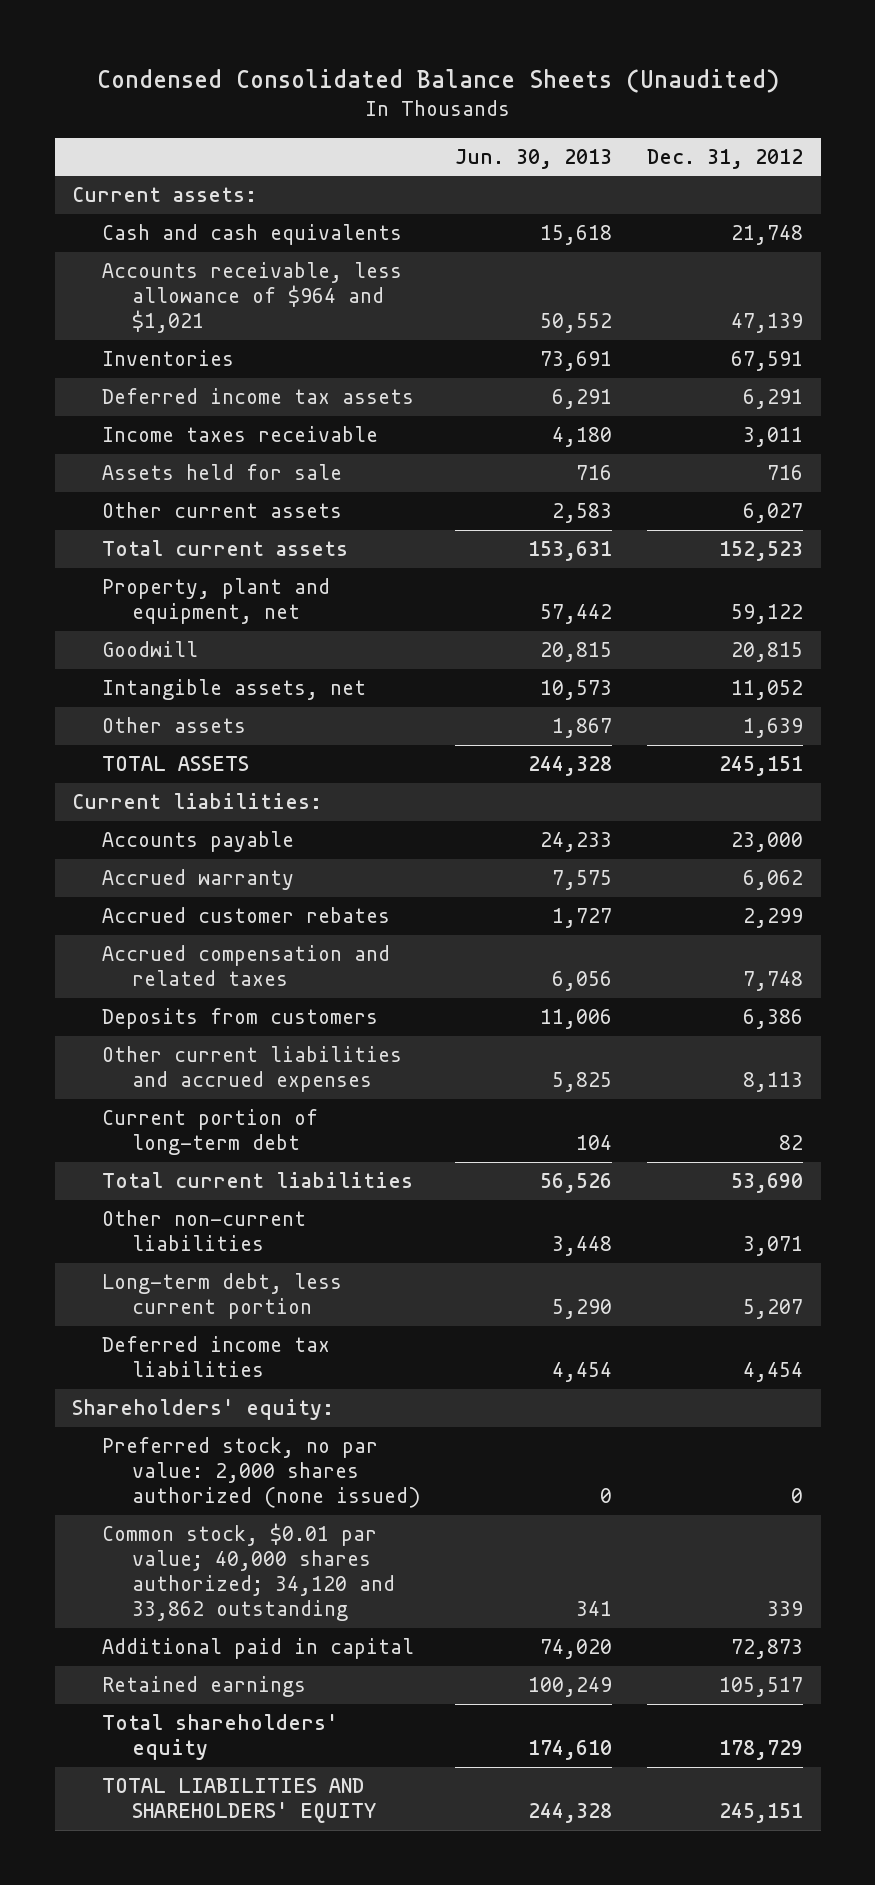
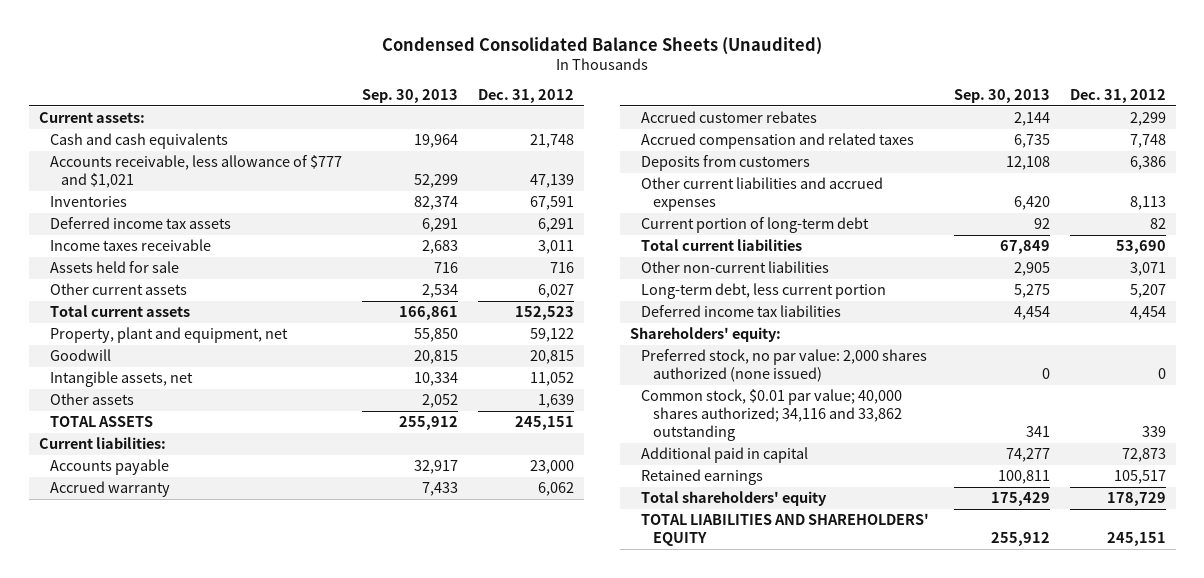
- | Jun. 30, 2013 | Dec. 31, 2012
+ | Sep. 30, 2013 | Dec. 31, 2012
- Accounts receivable, less allowance of $964 and $1,021 | 50,552 | 47,139
+ Accounts receivable, less allowance of $777 and $1,021 | 52,299 | 47,139
- Common stock, $0.01 par value; 40,000 shares authorized; 34,120 and 33,862 outstanding | 341 | 339
+ Common stock, $0.01 par value; 40,000 shares authorized; 34,116 and 33,862 outstanding | 341 | 339

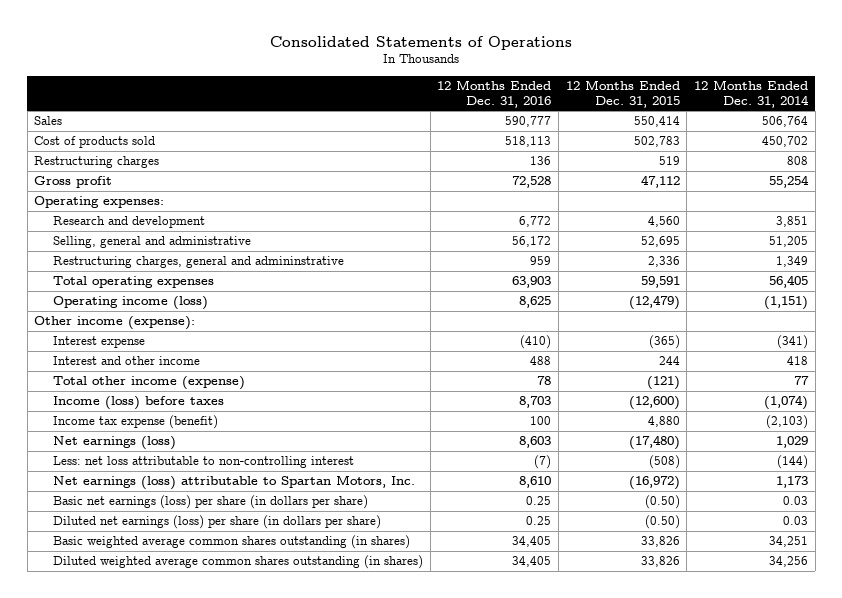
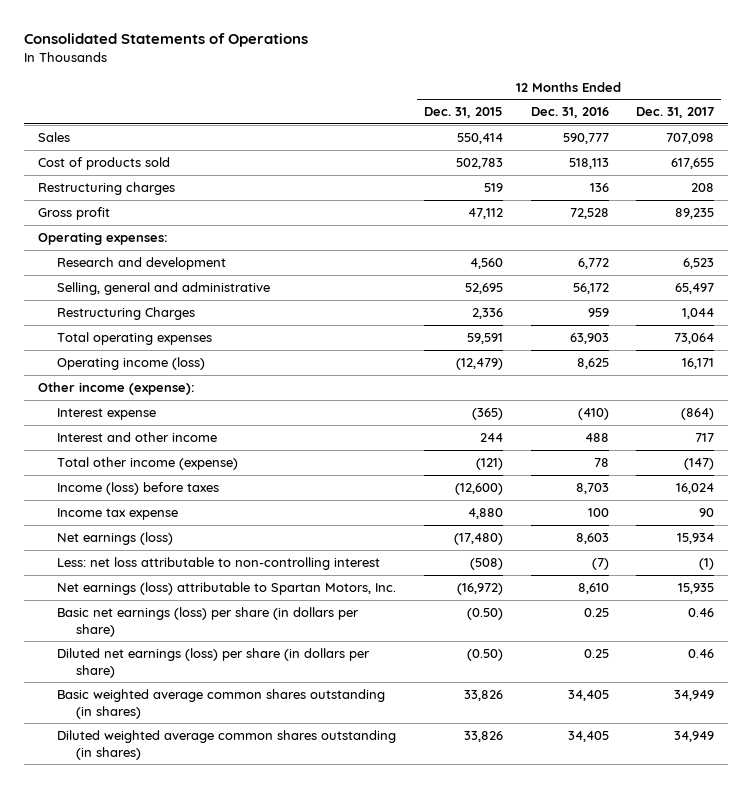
- | 12 Months Ended Dec. 31, 2016 | 12 Months Ended Dec. 31, 2015 | 12 Months Ended Dec. 31, 2014
+ | 12 Months Ended Dec. 31, 2015 | 12 Months Ended Dec. 31, 2016 | 12 Months Ended Dec. 31, 2017
- Restructuring charges, general and admininstrative | 959 | 2,336 | 1,349
+ Restructuring Charges | 2,336 | 959 | 1,044
- Income tax expense (benefit) | 100 | 4,880 | (2,103)
+ Income tax expense | 4,880 | 100 | 90

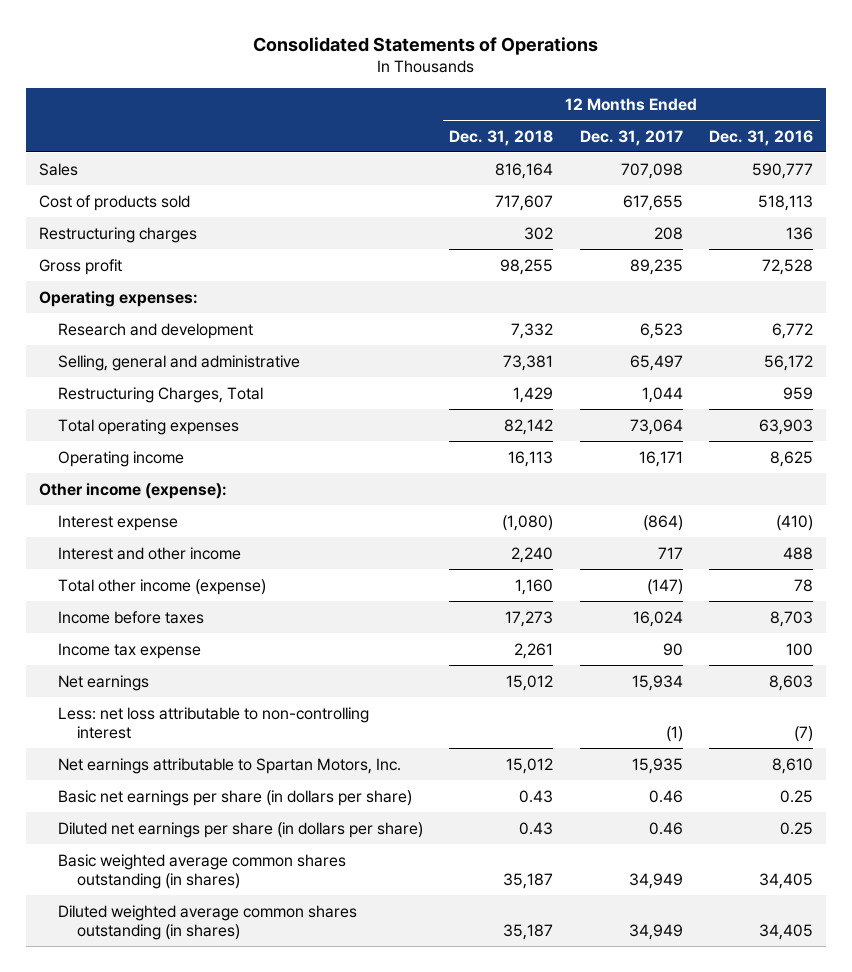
- | 12 Months Ended Dec. 31, 2015 | 12 Months Ended Dec. 31, 2016 | 12 Months Ended Dec. 31, 2017
+ | 12 Months Ended Dec. 31, 2018 | 12 Months Ended Dec. 31, 2017 | 12 Months Ended Dec. 31, 2016
- Restructuring Charges | 2,336 | 959 | 1,044
+ Restructuring Charges, Total | 1,429 | 1,044 | 959
- Operating income (loss) | (12,479) | 8,625 | 16,171
+ Operating income | 16,113 | 16,171 | 8,625
- Income (loss) before taxes | (12,600) | 8,703 | 16,024
+ Income before taxes | 17,273 | 16,024 | 8,703
- Net earnings (loss) | (17,480) | 8,603 | 15,934
+ Net earnings | 15,012 | 15,934 | 8,603
- Net earnings (loss) attributable to Spartan Motors, Inc. | (16,972) | 8,610 | 15,935
- Basic net earnings (loss) per share (in dollars per share) | (0.50) | 0.25 | 0.46
- Diluted net earnings (loss) per share (in dollars per share) | (0.50) | 0.25 | 0.46
+ Net earnings attributable to Spartan Motors, Inc. | 15,012 | 15,935 | 8,610
+ Basic net earnings per share (in dollars per share) | 0.43 | 0.46 | 0.25
+ Diluted net earnings per share (in dollars per share) | 0.43 | 0.46 | 0.25

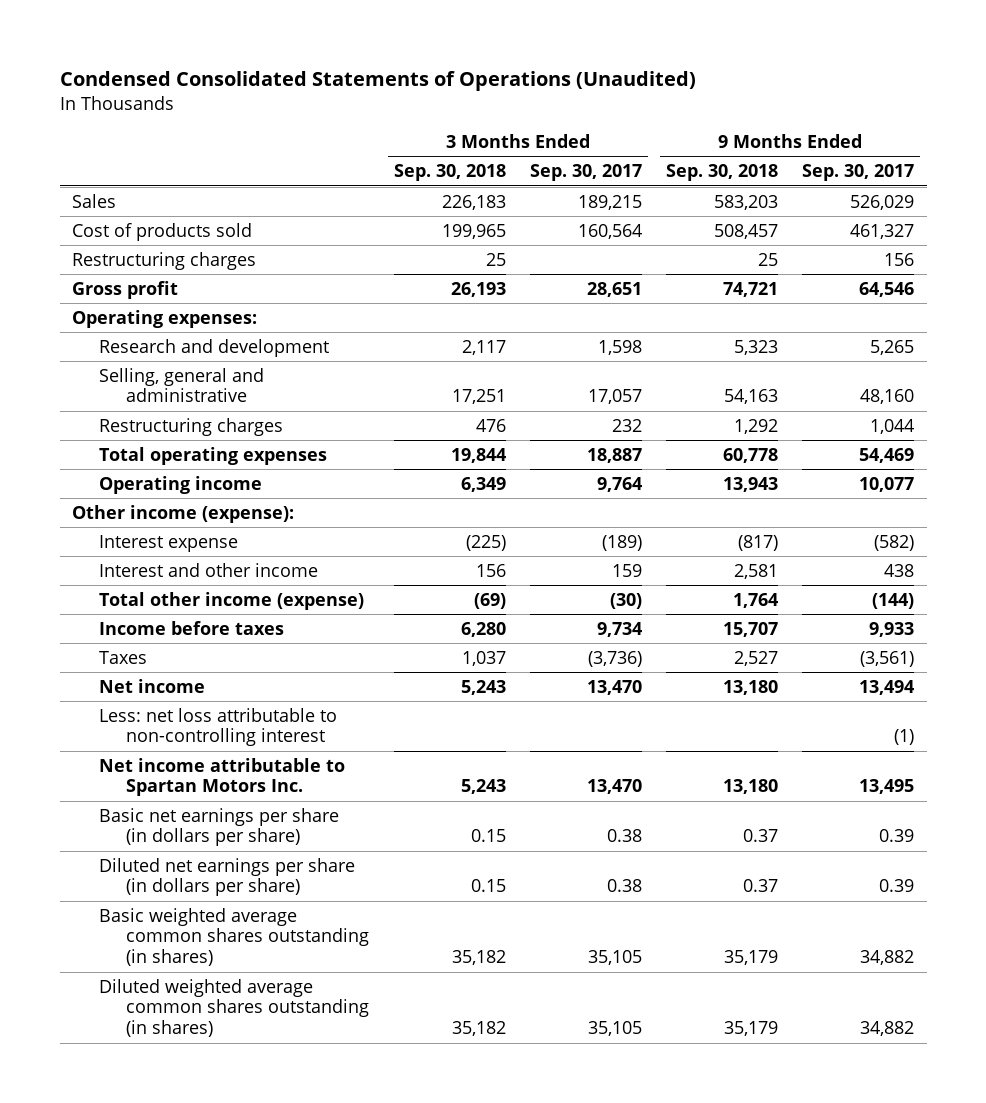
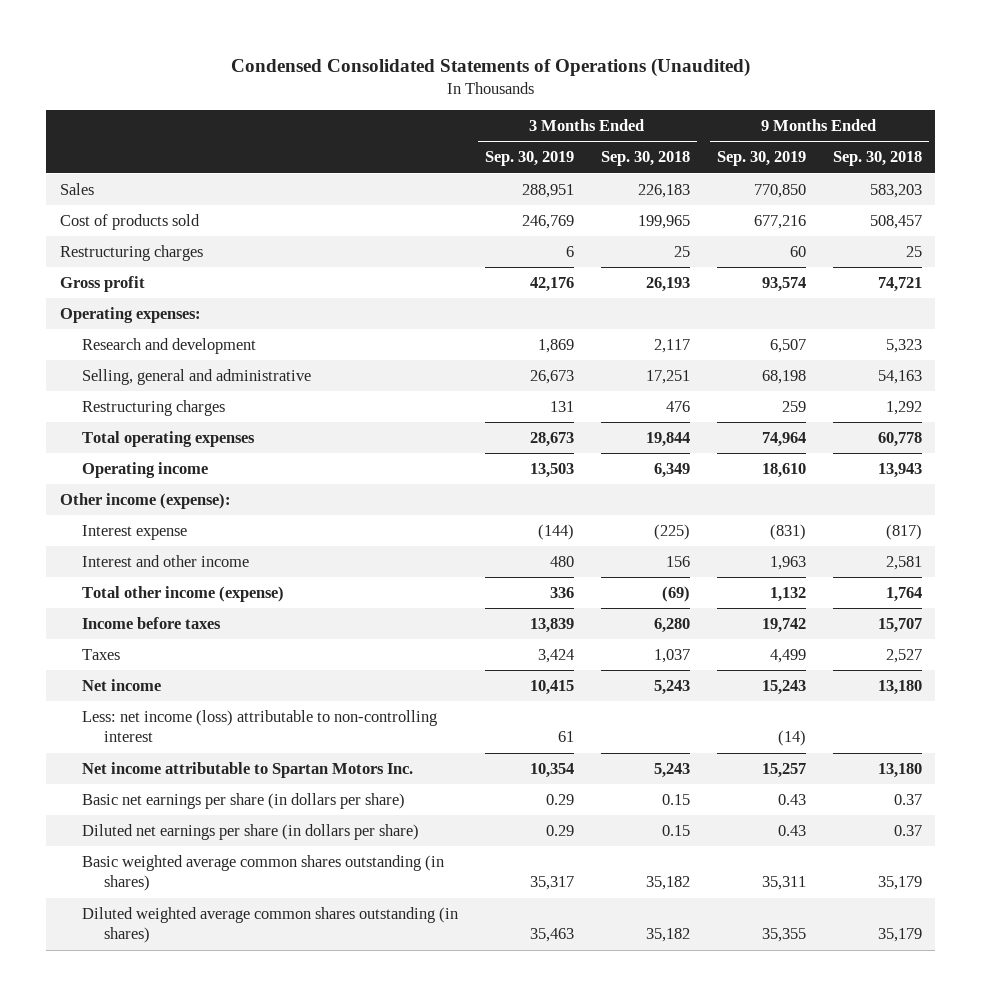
- | 3 Months Ended Sep. 30, 2018 | 3 Months Ended Sep. 30, 2017 | 9 Months Ended Sep. 30, 2018 | 9 Months Ended Sep. 30, 2017
+ | 3 Months Ended Sep. 30, 2019 | 3 Months Ended Sep. 30, 2018 | 9 Months Ended Sep. 30, 2019 | 9 Months Ended Sep. 30, 2018
- Less: net loss attributable to non-controlling interest | | | | (1)
+ Less: net income (loss) attributable to non-controlling interest | 61 | | (14) |

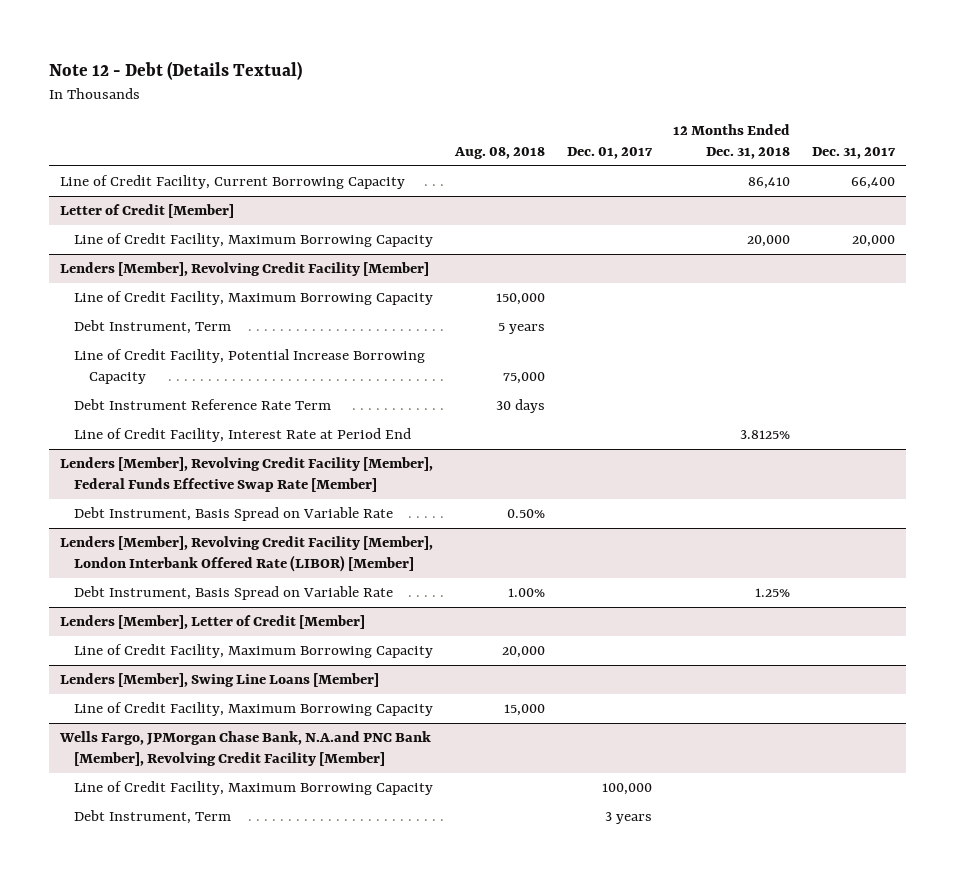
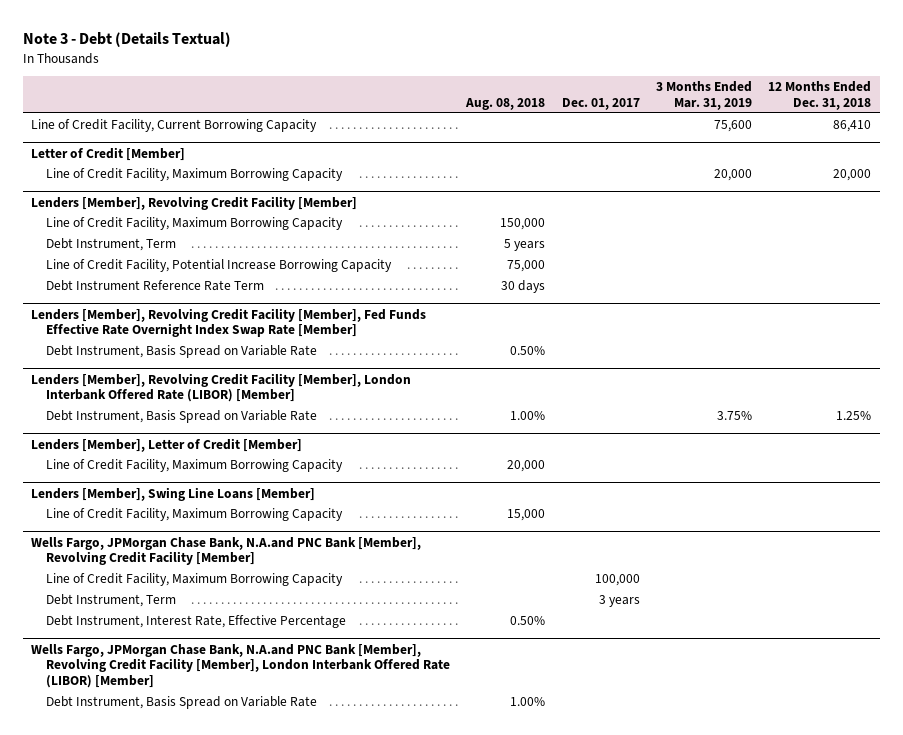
- Note 12 - Debt (Details Textual)
+ Note 3 - Debt (Details Textual)
- | Aug. 08, 2018 | Dec. 01, 2017 | 12 Months Ended Dec. 31, 2018 | Dec. 31, 2017
+ | Aug. 08, 2018 | Dec. 01, 2017 | 3 Months Ended Mar. 31, 2019 | 12 Months Ended Dec. 31, 2018
@ Lenders [Member], Revolving Credit Facility [Member]
- Line of Credit Facility, Interest Rate at Period End | | | 3.8125% |
- Lenders [Member], Revolving Credit Facility [Member], Federal Funds Effective Swap Rate [Member]
+ Lenders [Member], Revolving Credit Facility [Member], Fed Funds Effective Rate Overnight Index Swap Rate [Member]
@ Wells Fargo, JPMorgan Chase Bank, N.A.and PNC Bank [Member], Revolving Credit Facility [Member]
+ Debt Instrument, Interest Rate, Effective Percentage | 0.50% | | |
+ Wells Fargo, JPMorgan Chase Bank, N.A.and PNC Bank [Member], Revolving Credit Facility [Member], London Interbank Offered Rate (LIBOR) [Member]
+ Debt Instrument, Basis Spread on Variable Rate | 1.00% | | |

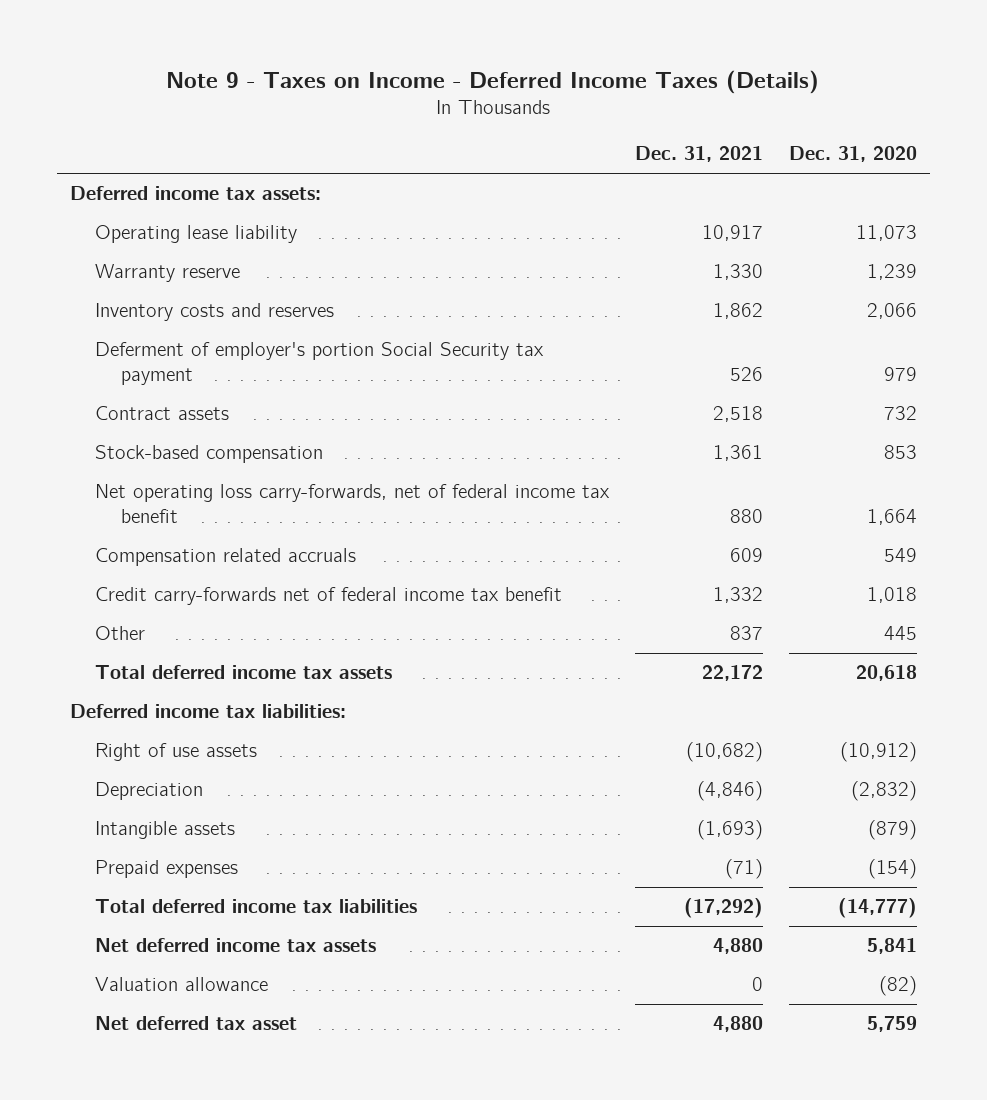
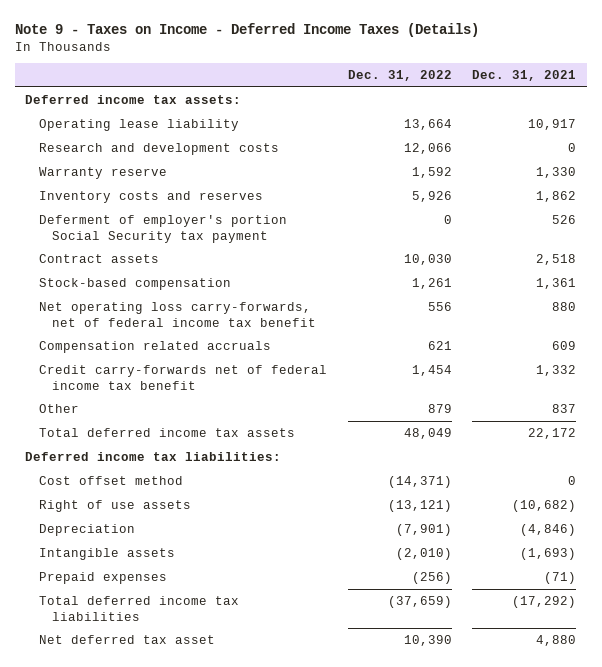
- | Dec. 31, 2021 | Dec. 31, 2020
+ | Dec. 31, 2022 | Dec. 31, 2021
+ Research and development costs | 12,066 | 0
+ Cost offset method | (14,371) | 0
- Net deferred income tax assets | 4,880 | 5,841
- Valuation allowance | 0 | (82)

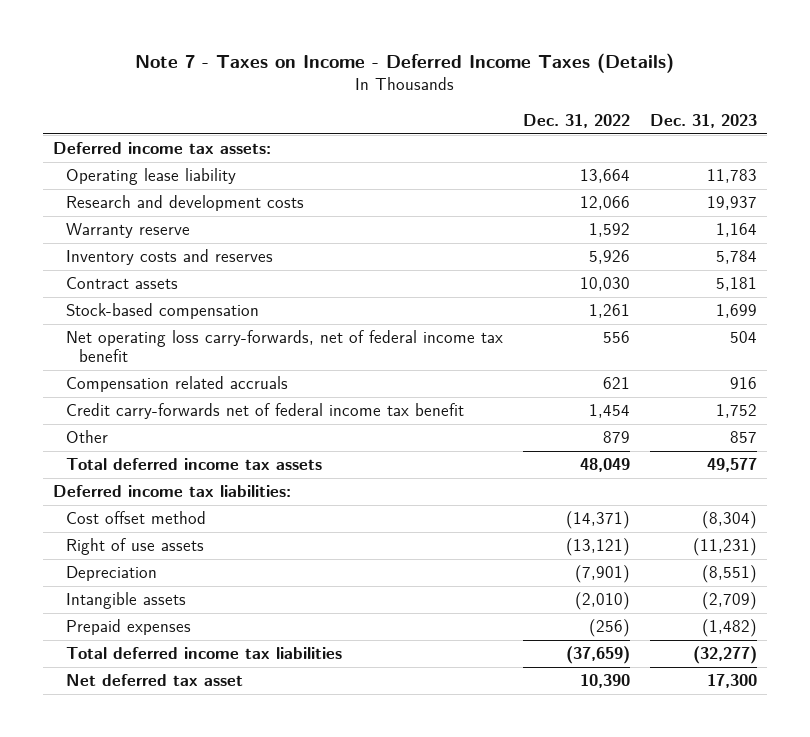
- Note 9 - Taxes on Income - Deferred Income Taxes (Details)
+ Note 7 - Taxes on Income - Deferred Income Taxes (Details)
- | Dec. 31, 2022 | Dec. 31, 2021
+ | Dec. 31, 2022 | Dec. 31, 2023
- Deferment of employer's portion Social Security tax payment | 0 | 526

